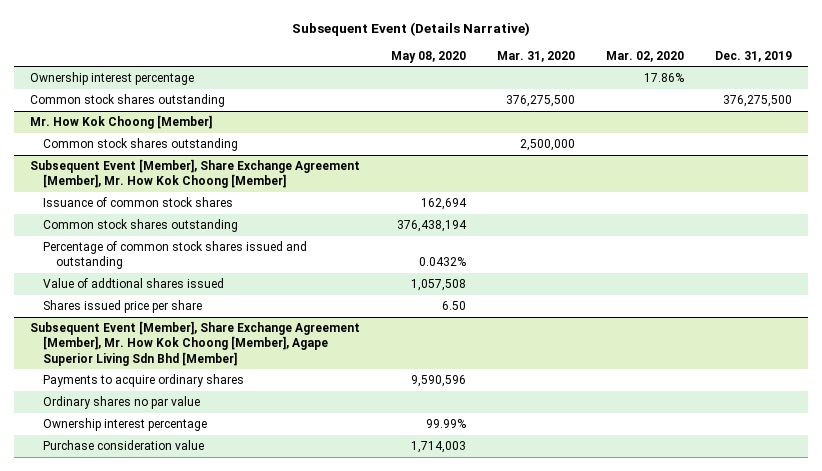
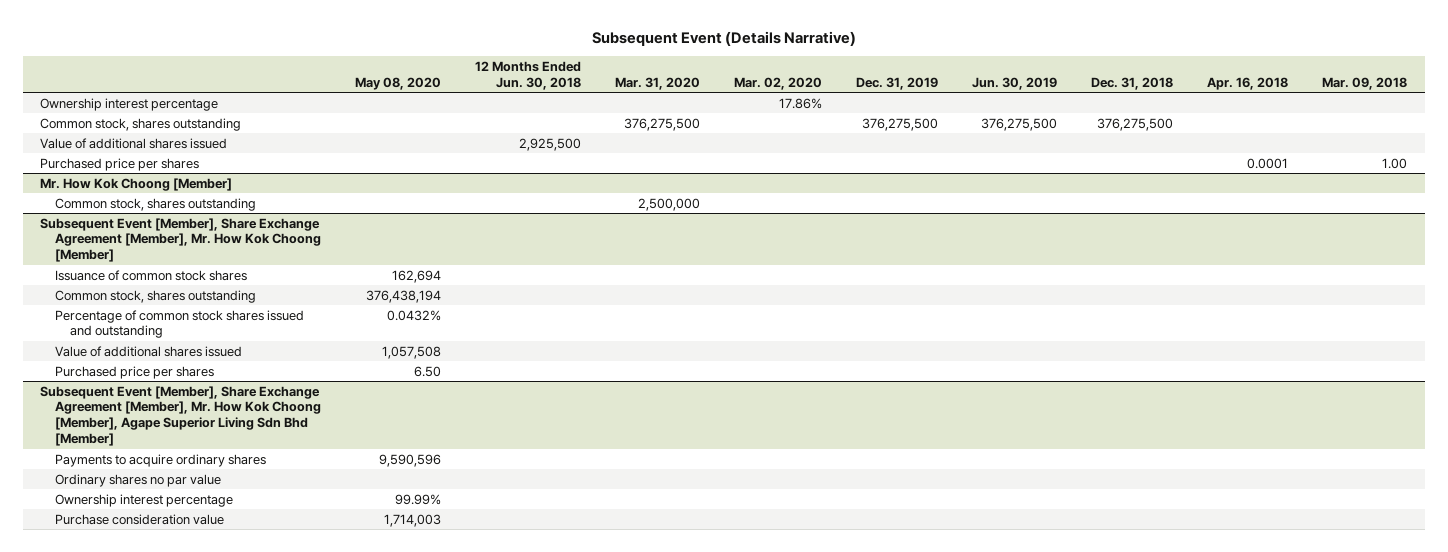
- | May 08, 2020 | Mar. 31, 2020 | Mar. 02, 2020 | Dec. 31, 2019
+ | May 08, 2020 | 12 Months Ended Jun. 30, 2018 | Mar. 31, 2020 | Mar. 02, 2020 | Dec. 31, 2019 | Jun. 30, 2019 | Dec. 31, 2018 | Apr. 16, 2018 | Mar. 09, 2018
- Common stock shares outstanding | | 376,275,500 | | 376,275,500
+ Common stock, shares outstanding | | | 376,275,500 | | 376,275,500 | 376,275,500 | 376,275,500 | |
+ Value of additional shares issued | | 2,925,500 | | | | | | |
+ Purchased price per shares | | | | | | | | 0.0001 | 1.00
@ Mr. How Kok Choong [Member]
- Common stock shares outstanding | | 2,500,000 | |
+ Common stock, shares outstanding | | | 2,500,000 | | | | | |
@ Subsequent Event [Member], Share Exchange Agreement [Member], Mr. How Kok Choong [Member]
- Common stock shares outstanding | 376,438,194 | | |
+ Common stock, shares outstanding | 376,438,194 | | | | | | | |
- Value of addtional shares issued | 1,057,508 | | |
- Shares issued price per share | 6.50 | | |
+ Value of additional shares issued | 1,057,508 | | | | | | | |
+ Purchased price per shares | 6.50 | | | | | | | |

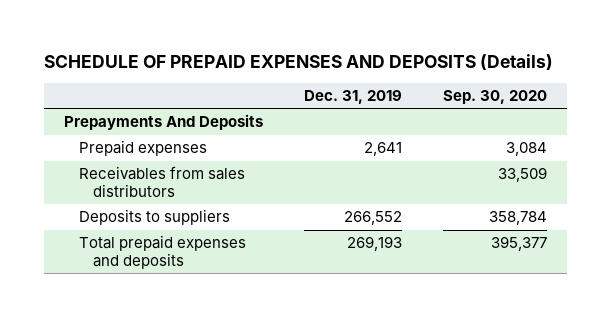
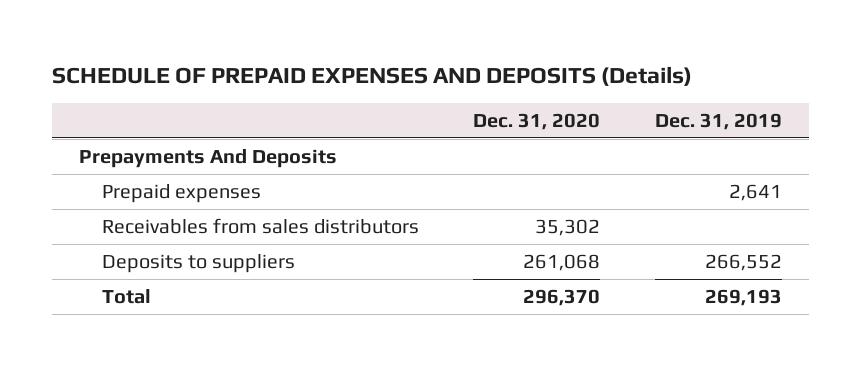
- | Dec. 31, 2019 | Sep. 30, 2020
+ | Dec. 31, 2020 | Dec. 31, 2019
- Total prepaid expenses and deposits | 269,193 | 395,377
+ Total | 296,370 | 269,193

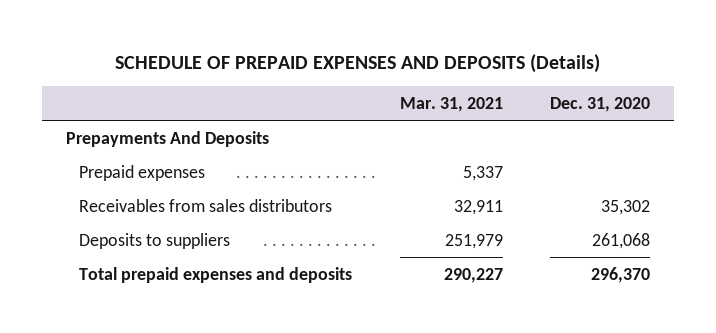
- | Dec. 31, 2020 | Dec. 31, 2019
+ | Mar. 31, 2021 | Dec. 31, 2020
- Total | 296,370 | 269,193
+ Total prepaid expenses and deposits | 290,227 | 296,370

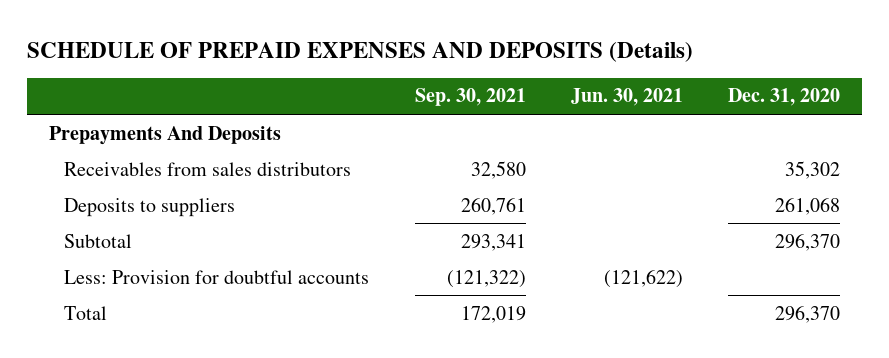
- | Mar. 31, 2021 | Dec. 31, 2020
+ | Sep. 30, 2021 | Jun. 30, 2021 | Dec. 31, 2020
- Prepaid expenses | 5,337 |
- Total prepaid expenses and deposits | 290,227 | 296,370
+ Subtotal | 293,341 | | 296,370
+ Less: Provision for doubtful accounts | (121,322) | (121,622) |
+ Total | 172,019 | | 296,370

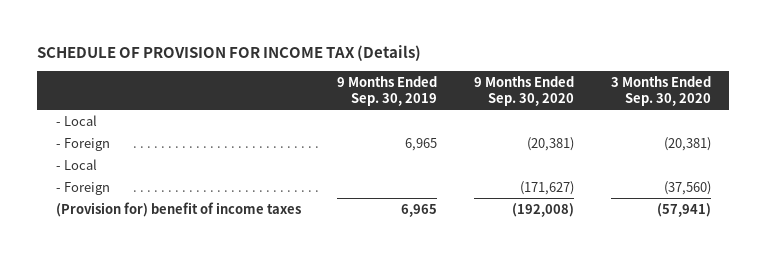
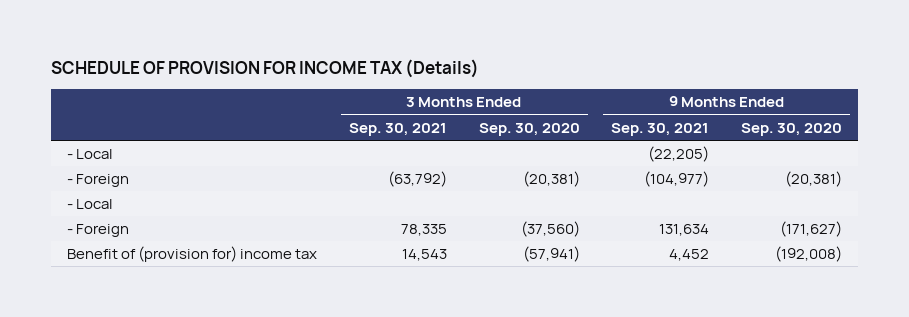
- | 9 Months Ended Sep. 30, 2019 | 9 Months Ended Sep. 30, 2020 | 3 Months Ended Sep. 30, 2020
+ | 3 Months Ended Sep. 30, 2021 | 3 Months Ended Sep. 30, 2020 | 9 Months Ended Sep. 30, 2021 | 9 Months Ended Sep. 30, 2020
- (Provision for) benefit of income taxes | 6,965 | (192,008) | (57,941)
+ Benefit of (provision for) income tax | 14,543 | (57,941) | 4,452 | (192,008)

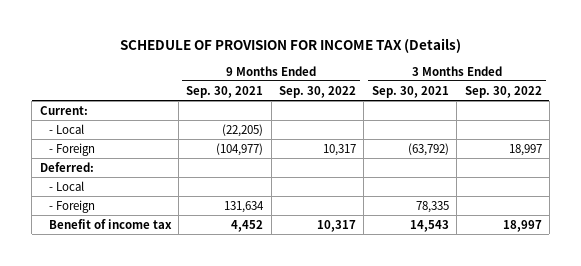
- | 3 Months Ended Sep. 30, 2021 | 3 Months Ended Sep. 30, 2020 | 9 Months Ended Sep. 30, 2021 | 9 Months Ended Sep. 30, 2020
+ | 9 Months Ended Sep. 30, 2021 | 9 Months Ended Sep. 30, 2022 | 3 Months Ended Sep. 30, 2021 | 3 Months Ended Sep. 30, 2022
+ Current:
+ Deferred:
- Benefit of (provision for) income tax | 14,543 | (57,941) | 4,452 | (192,008)
+ Benefit of income tax | 4,452 | 10,317 | 14,543 | 18,997

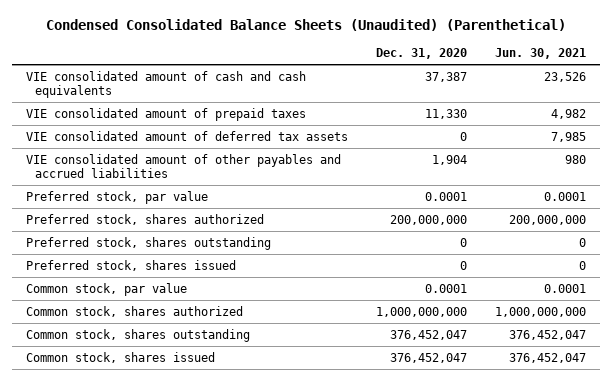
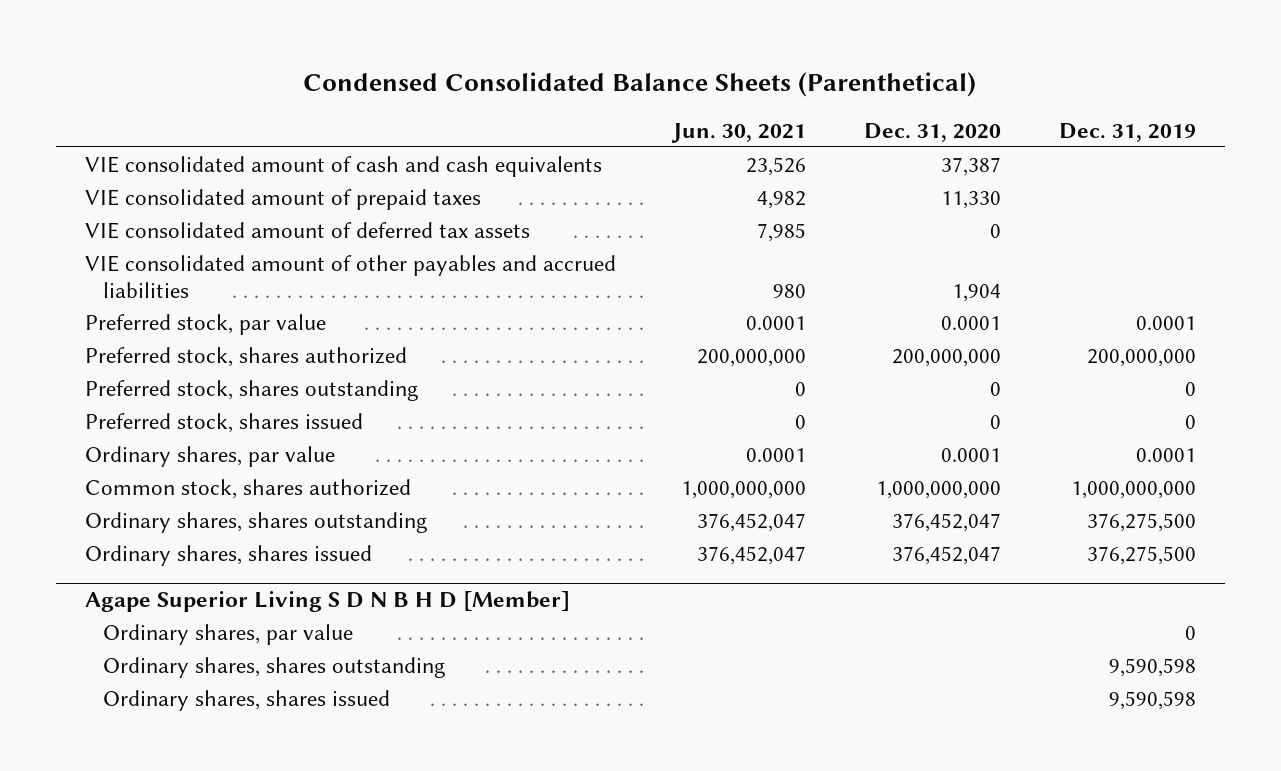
- Condensed Consolidated Balance Sheets (Unaudited) (Parenthetical)
+ Condensed Consolidated Balance Sheets (Parenthetical)
- | Dec. 31, 2020 | Jun. 30, 2021
+ | Jun. 30, 2021 | Dec. 31, 2020 | Dec. 31, 2019
- Common stock, par value | 0.0001 | 0.0001
+ Ordinary shares, par value | 0.0001 | 0.0001 | 0.0001
- Common stock, shares outstanding | 376,452,047 | 376,452,047
- Common stock, shares issued | 376,452,047 | 376,452,047
+ Ordinary shares, shares outstanding | 376,452,047 | 376,452,047 | 376,275,500
+ Ordinary shares, shares issued | 376,452,047 | 376,452,047 | 376,275,500
+ Agape Superior Living S D N B H D [Member]
+ Ordinary shares, par value | | | 0
+ Ordinary shares, shares outstanding | | | 9,590,598
+ Ordinary shares, shares issued | | | 9,590,598

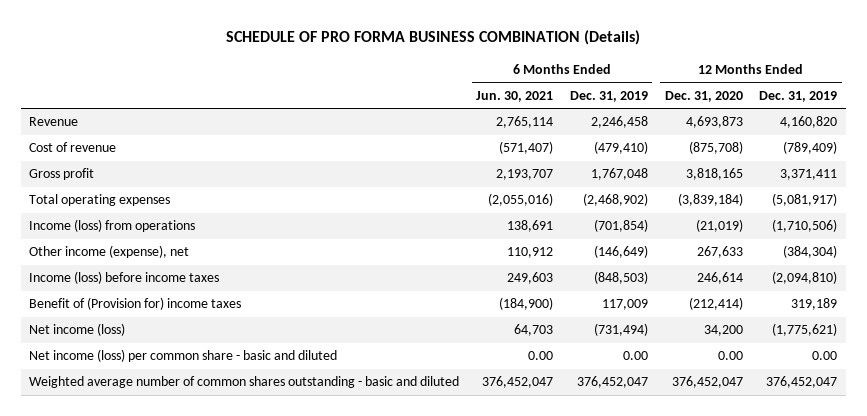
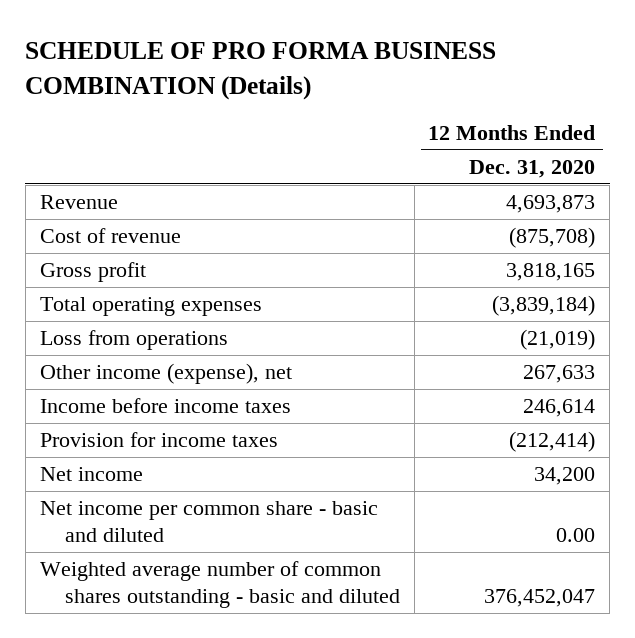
- | 6 Months Ended Jun. 30, 2021 | 6 Months Ended Dec. 31, 2019 | 12 Months Ended Dec. 31, 2020 | 12 Months Ended Dec. 31, 2019
+ | 12 Months Ended Dec. 31, 2020
- Income (loss) from operations | 138,691 | (701,854) | (21,019) | (1,710,506)
+ Loss from operations | (21,019)
- Income (loss) before income taxes | 249,603 | (848,503) | 246,614 | (2,094,810)
- Benefit of (Provision for) income taxes | (184,900) | 117,009 | (212,414) | 319,189
- Net income (loss) | 64,703 | (731,494) | 34,200 | (1,775,621)
- Net income (loss) per common share - basic and diluted | 0.00 | 0.00 | 0.00 | 0.00
+ Income before income taxes | 246,614
+ Provision for income taxes | (212,414)
+ Net income | 34,200
+ Net income per common share - basic and diluted | 0.00

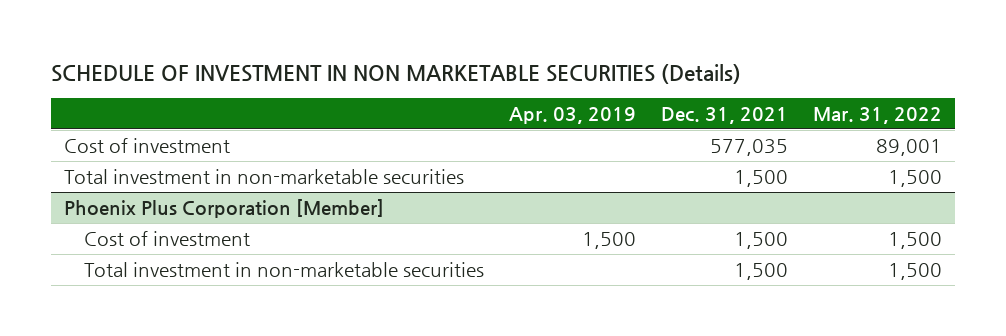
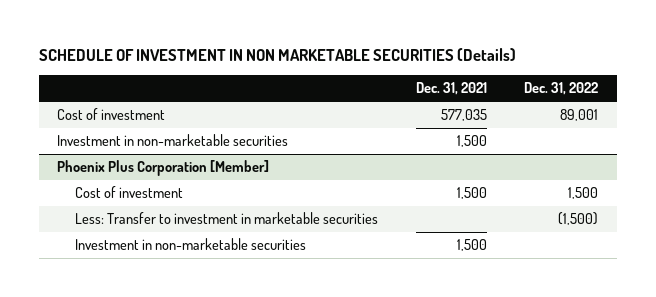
- | Apr. 03, 2019 | Dec. 31, 2021 | Mar. 31, 2022
+ | Dec. 31, 2021 | Dec. 31, 2022
- Total investment in non-marketable securities | | 1,500 | 1,500
+ Investment in non-marketable securities | 1,500 |
@ Phoenix Plus Corporation [Member]
- Total investment in non-marketable securities | | 1,500 | 1,500
+ Less: Transfer to investment in marketable securities | | (1,500)
+ Investment in non-marketable securities | 1,500 |

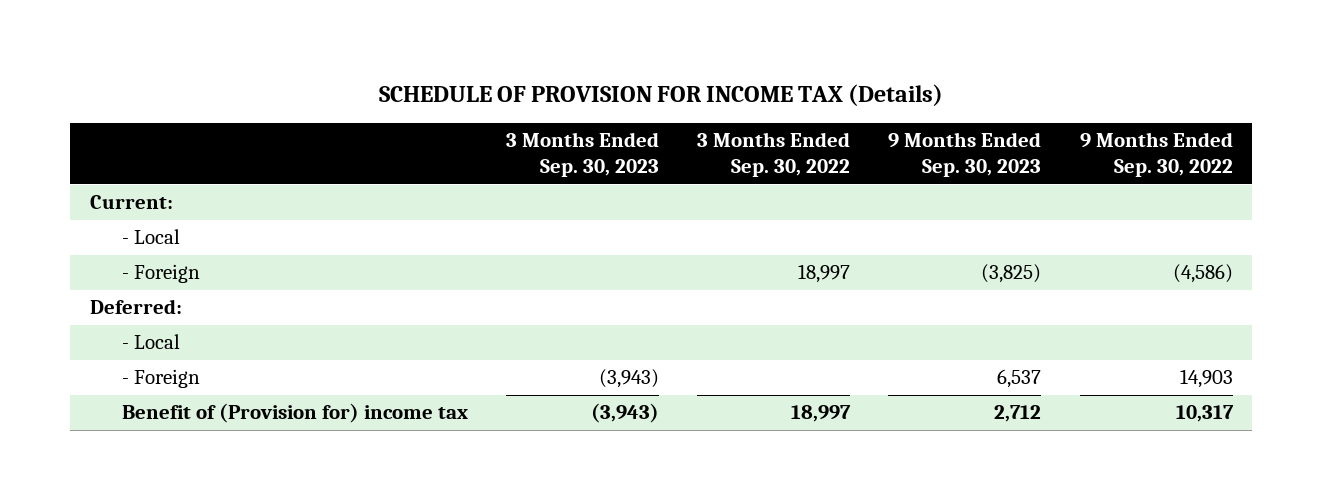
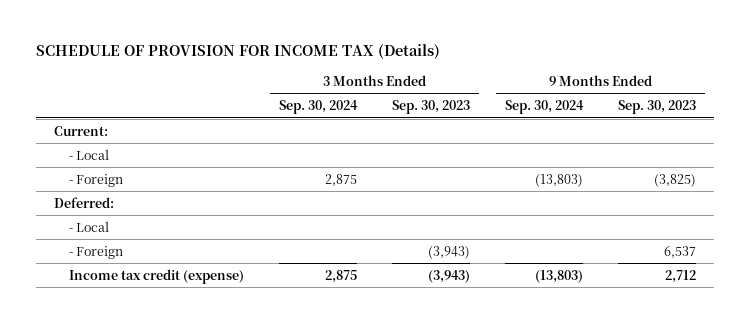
- | 3 Months Ended Sep. 30, 2023 | 3 Months Ended Sep. 30, 2022 | 9 Months Ended Sep. 30, 2023 | 9 Months Ended Sep. 30, 2022
+ | 3 Months Ended Sep. 30, 2024 | 3 Months Ended Sep. 30, 2023 | 9 Months Ended Sep. 30, 2024 | 9 Months Ended Sep. 30, 2023
- Benefit of (Provision for) income tax | (3,943) | 18,997 | 2,712 | 10,317
+ Income tax credit (expense) | 2,875 | (3,943) | (13,803) | 2,712

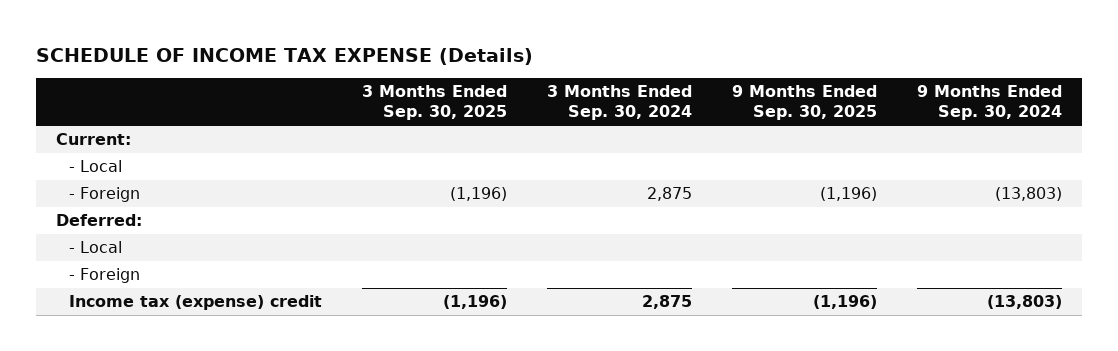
- SCHEDULE OF PROVISION FOR INCOME TAX (Details)
+ SCHEDULE OF INCOME TAX EXPENSE (Details)
- | 3 Months Ended Sep. 30, 2024 | 3 Months Ended Sep. 30, 2023 | 9 Months Ended Sep. 30, 2024 | 9 Months Ended Sep. 30, 2023
+ | 3 Months Ended Sep. 30, 2025 | 3 Months Ended Sep. 30, 2024 | 9 Months Ended Sep. 30, 2025 | 9 Months Ended Sep. 30, 2024
- Income tax credit (expense) | 2,875 | (3,943) | (13,803) | 2,712
+ Income tax (expense) credit | (1,196) | 2,875 | (1,196) | (13,803)

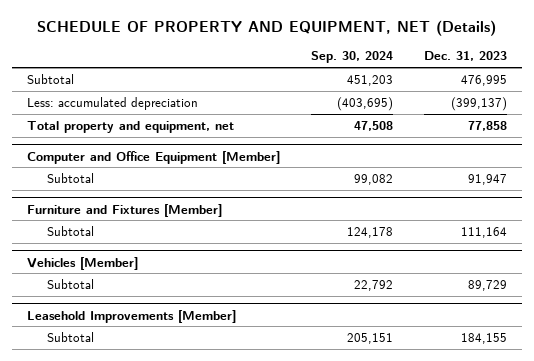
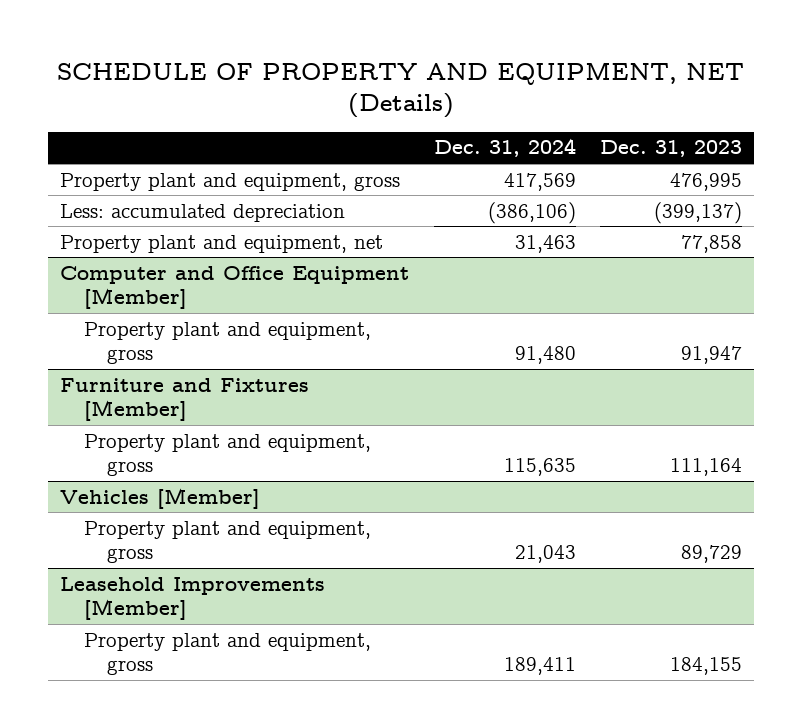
- | Sep. 30, 2024 | Dec. 31, 2023
+ | Dec. 31, 2024 | Dec. 31, 2023
- Subtotal | 451,203 | 476,995
+ Property plant and equipment, gross | 417,569 | 476,995
- Total property and equipment, net | 47,508 | 77,858
+ Property plant and equipment, net | 31,463 | 77,858
@ Computer and Office Equipment [Member]
- Subtotal | 99,082 | 91,947
+ Property plant and equipment, gross | 91,480 | 91,947
@ Furniture and Fixtures [Member]
- Subtotal | 124,178 | 111,164
+ Property plant and equipment, gross | 115,635 | 111,164
@ Vehicles [Member]
- Subtotal | 22,792 | 89,729
+ Property plant and equipment, gross | 21,043 | 89,729
@ Leasehold Improvements [Member]
- Subtotal | 205,151 | 184,155
+ Property plant and equipment, gross | 189,411 | 184,155

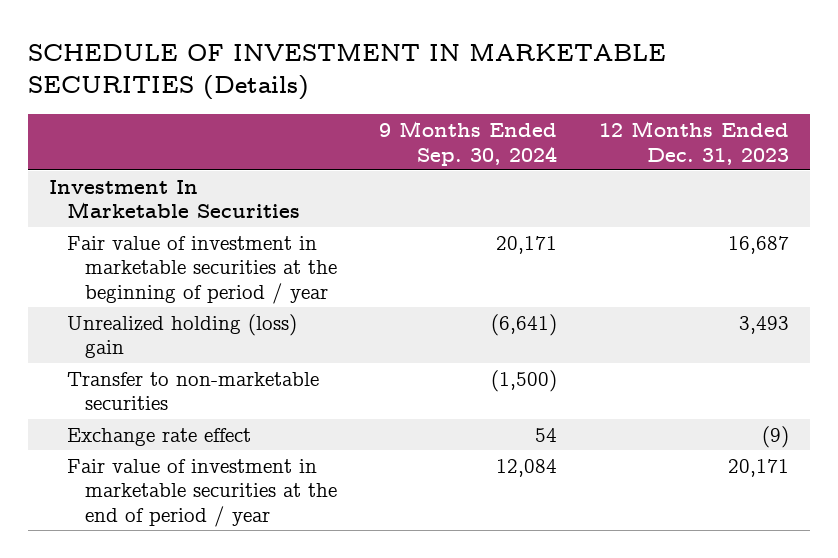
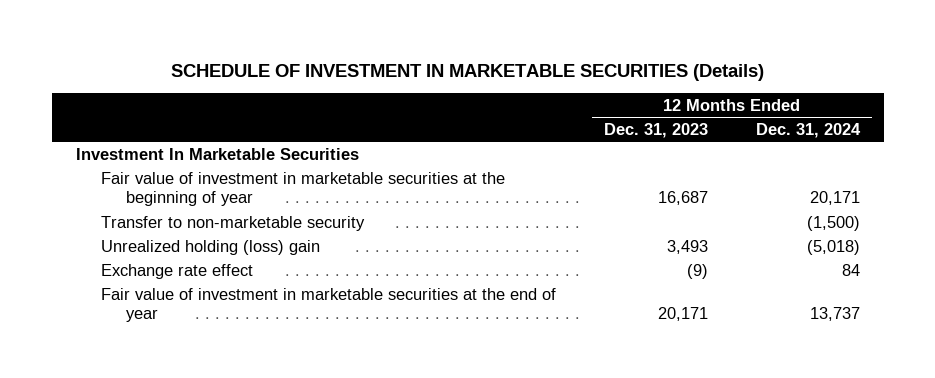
- | 9 Months Ended Sep. 30, 2024 | 12 Months Ended Dec. 31, 2023
+ | 12 Months Ended Dec. 31, 2023 | 12 Months Ended Dec. 31, 2024
- Fair value of investment in marketable securities at the beginning of period / year | 20,171 | 16,687
+ Fair value of investment in marketable securities at the beginning of year | 16,687 | 20,171
+ Transfer to non-marketable security | | (1,500)
- Transfer to non-marketable securities | (1,500) |
- Fair value of investment in marketable securities at the end of period / year | 12,084 | 20,171
+ Fair value of investment in marketable securities at the end of year | 20,171 | 13,737

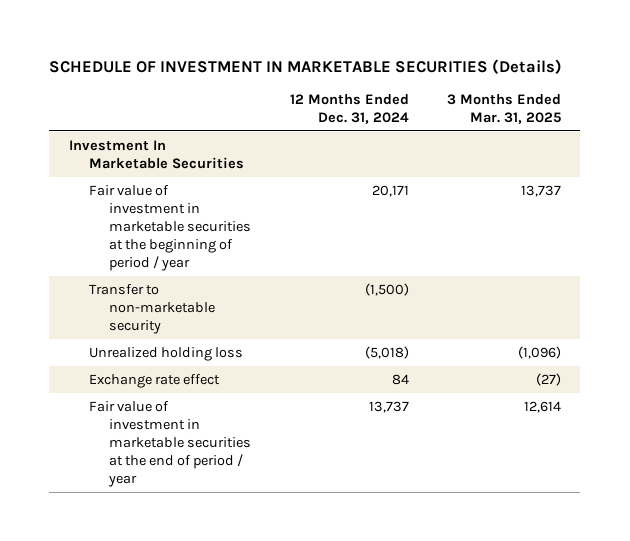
- | 12 Months Ended Dec. 31, 2023 | 12 Months Ended Dec. 31, 2024
+ | 12 Months Ended Dec. 31, 2024 | 3 Months Ended Mar. 31, 2025
- Fair value of investment in marketable securities at the beginning of year | 16,687 | 20,171
+ Fair value of investment in marketable securities at the beginning of period / year | 20,171 | 13,737
- Unrealized holding (loss) gain | 3,493 | (5,018)
+ Unrealized holding loss | (5,018) | (1,096)
- Fair value of investment in marketable securities at the end of year | 20,171 | 13,737
+ Fair value of investment in marketable securities at the end of period / year | 13,737 | 12,614

